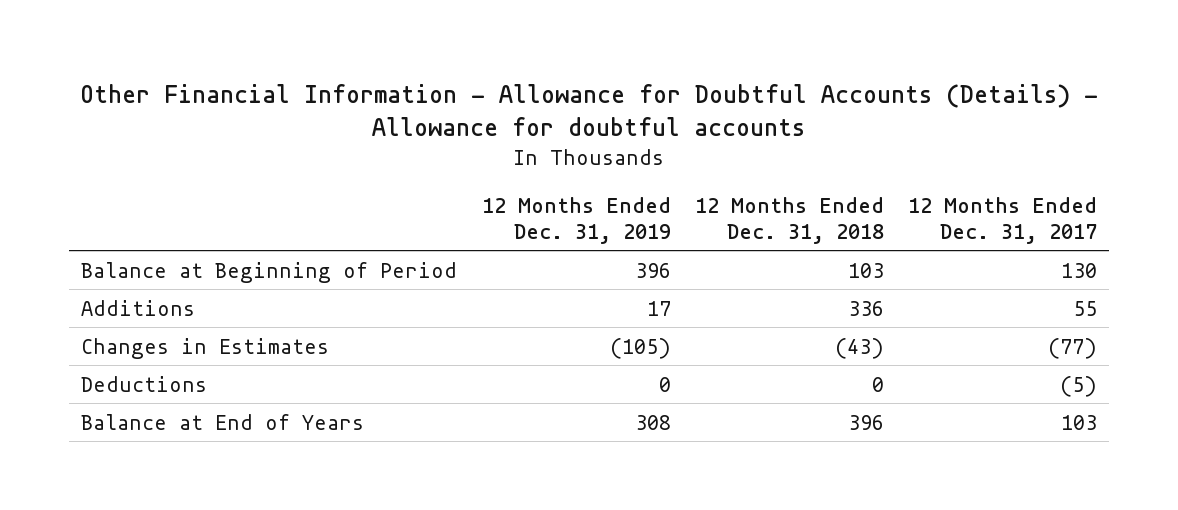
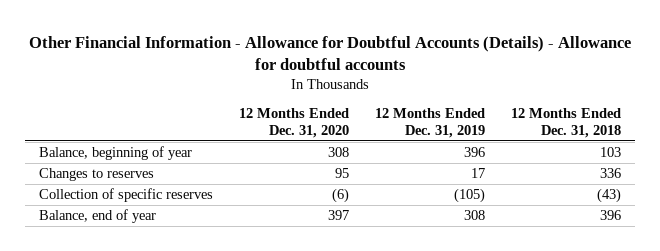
- | 12 Months Ended Dec. 31, 2019 | 12 Months Ended Dec. 31, 2018 | 12 Months Ended Dec. 31, 2017
+ | 12 Months Ended Dec. 31, 2020 | 12 Months Ended Dec. 31, 2019 | 12 Months Ended Dec. 31, 2018
- Balance at Beginning of Period | 396 | 103 | 130
- Additions | 17 | 336 | 55
- Changes in Estimates | (105) | (43) | (77)
- Deductions | 0 | 0 | (5)
- Balance at End of Years | 308 | 396 | 103
+ Balance, beginning of year | 308 | 396 | 103
+ Changes to reserves | 95 | 17 | 336
+ Collection of specific reserves | (6) | (105) | (43)
+ Balance, end of year | 397 | 308 | 396

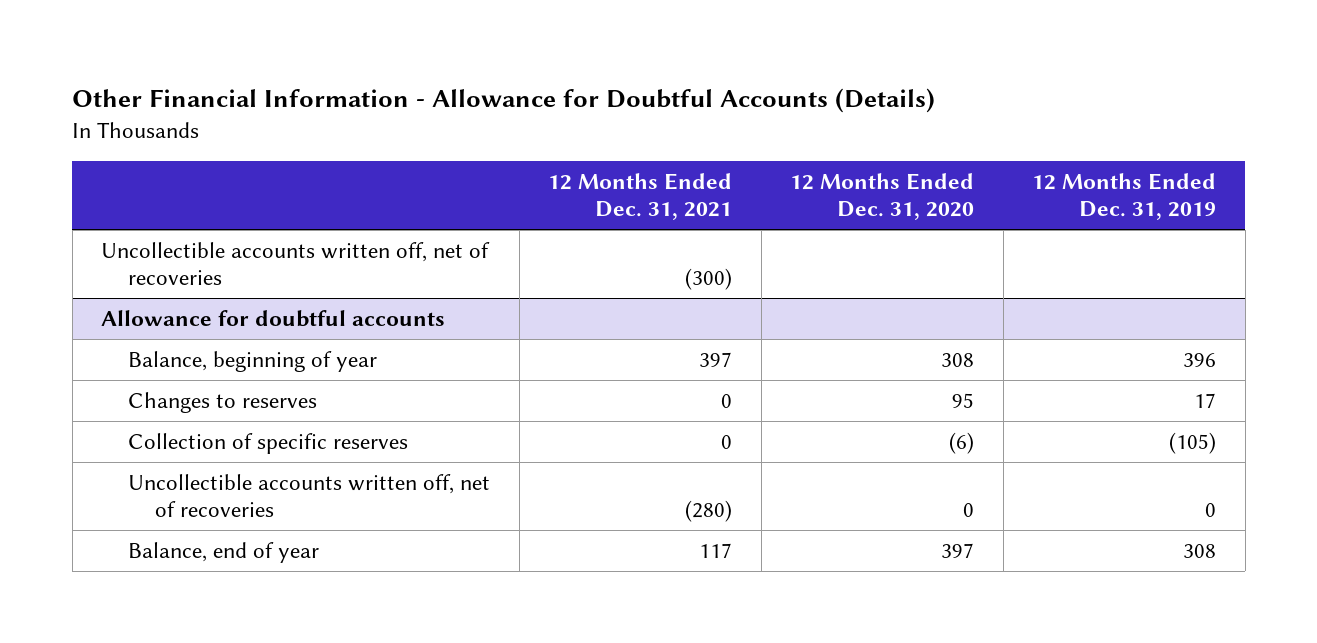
- Other Financial Information - Allowance for Doubtful Accounts (Details) - Allowance for doubtful accounts
+ Other Financial Information - Allowance for Doubtful Accounts (Details)
- | 12 Months Ended Dec. 31, 2020 | 12 Months Ended Dec. 31, 2019 | 12 Months Ended Dec. 31, 2018
+ | 12 Months Ended Dec. 31, 2021 | 12 Months Ended Dec. 31, 2020 | 12 Months Ended Dec. 31, 2019
+ Uncollectible accounts written off, net of recoveries | (300) | |
+ Allowance for doubtful accounts
+ Uncollectible accounts written off, net of recoveries | (280) | 0 | 0

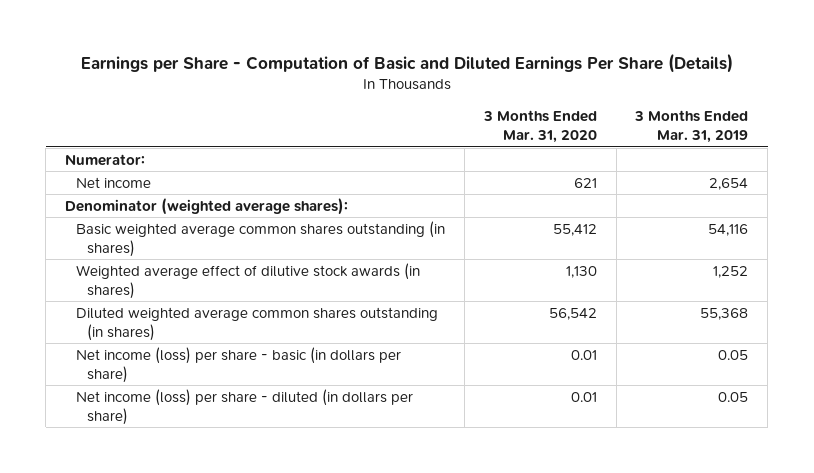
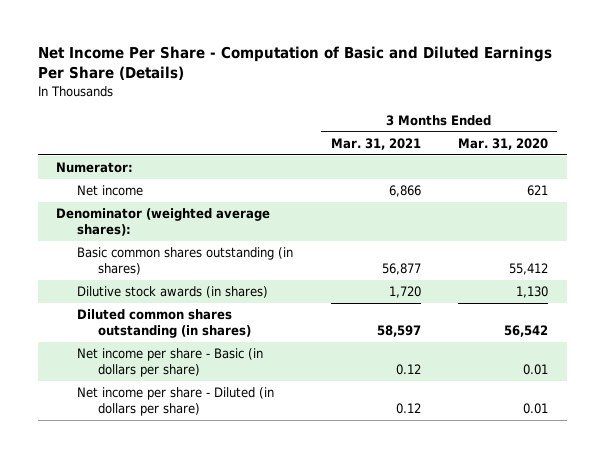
- Earnings per Share - Computation of Basic and Diluted Earnings Per Share (Details)
+ Net Income Per Share - Computation of Basic and Diluted Earnings Per Share (Details)
- | 3 Months Ended Mar. 31, 2020 | 3 Months Ended Mar. 31, 2019
+ | 3 Months Ended Mar. 31, 2021 | 3 Months Ended Mar. 31, 2020
- Basic weighted average common shares outstanding (in shares) | 55,412 | 54,116
- Weighted average effect of dilutive stock awards (in shares) | 1,130 | 1,252
- Diluted weighted average common shares outstanding (in shares) | 56,542 | 55,368
- Net income (loss) per share - basic (in dollars per share) | 0.01 | 0.05
- Net income (loss) per share - diluted (in dollars per share) | 0.01 | 0.05
+ Basic common shares outstanding (in shares) | 56,877 | 55,412
+ Dilutive stock awards (in shares) | 1,720 | 1,130
+ Diluted common shares outstanding (in shares) | 58,597 | 56,542
+ Net income per share - Basic (in dollars per share) | 0.12 | 0.01
+ Net income per share - Diluted (in dollars per share) | 0.12 | 0.01

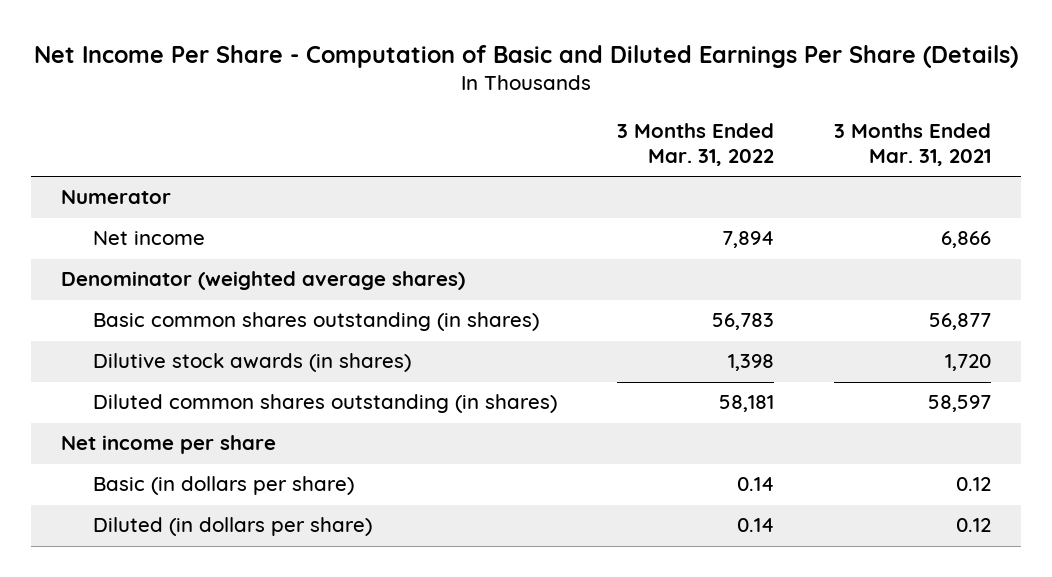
- | 3 Months Ended Mar. 31, 2021 | 3 Months Ended Mar. 31, 2020
+ | 3 Months Ended Mar. 31, 2022 | 3 Months Ended Mar. 31, 2021
- Numerator:
+ Numerator
- Denominator (weighted average shares):
+ Denominator (weighted average shares)
- Net income per share - Basic (in dollars per share) | 0.12 | 0.01
- Net income per share - Diluted (in dollars per share) | 0.12 | 0.01
+ Net income per share
+ Basic (in dollars per share) | 0.14 | 0.12
+ Diluted (in dollars per share) | 0.14 | 0.12

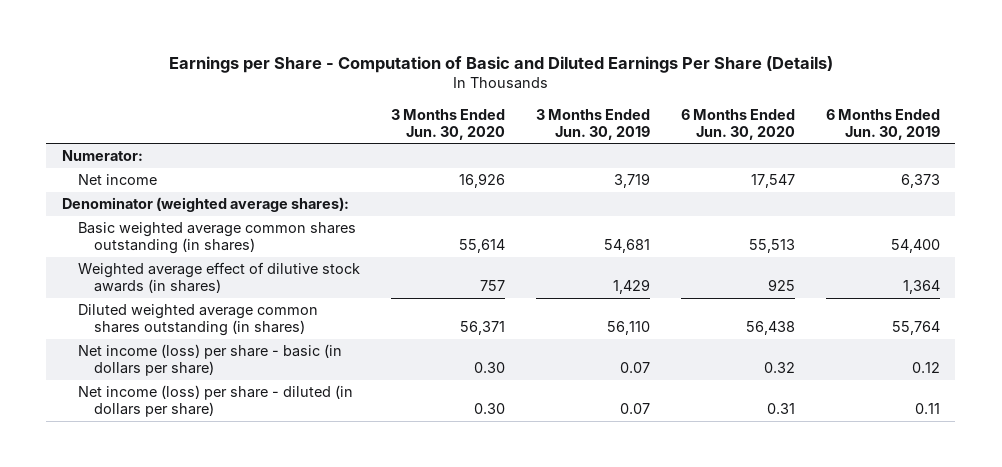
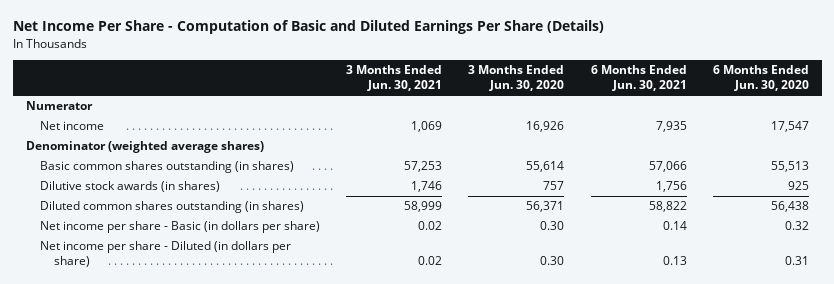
- Earnings per Share - Computation of Basic and Diluted Earnings Per Share (Details)
+ Net Income Per Share - Computation of Basic and Diluted Earnings Per Share (Details)
- | 3 Months Ended Jun. 30, 2020 | 3 Months Ended Jun. 30, 2019 | 6 Months Ended Jun. 30, 2020 | 6 Months Ended Jun. 30, 2019
+ | 3 Months Ended Jun. 30, 2021 | 3 Months Ended Jun. 30, 2020 | 6 Months Ended Jun. 30, 2021 | 6 Months Ended Jun. 30, 2020
- Numerator:
+ Numerator
- Denominator (weighted average shares):
- Basic weighted average common shares outstanding (in shares) | 55,614 | 54,681 | 55,513 | 54,400
- Weighted average effect of dilutive stock awards (in shares) | 757 | 1,429 | 925 | 1,364
- Diluted weighted average common shares outstanding (in shares) | 56,371 | 56,110 | 56,438 | 55,764
- Net income (loss) per share - basic (in dollars per share) | 0.30 | 0.07 | 0.32 | 0.12
- Net income (loss) per share - diluted (in dollars per share) | 0.30 | 0.07 | 0.31 | 0.11
+ Denominator (weighted average shares)
+ Basic common shares outstanding (in shares) | 57,253 | 55,614 | 57,066 | 55,513
+ Dilutive stock awards (in shares) | 1,746 | 757 | 1,756 | 925
+ Diluted common shares outstanding (in shares) | 58,999 | 56,371 | 58,822 | 56,438
+ Net income per share - Basic (in dollars per share) | 0.02 | 0.30 | 0.14 | 0.32
+ Net income per share - Diluted (in dollars per share) | 0.02 | 0.30 | 0.13 | 0.31

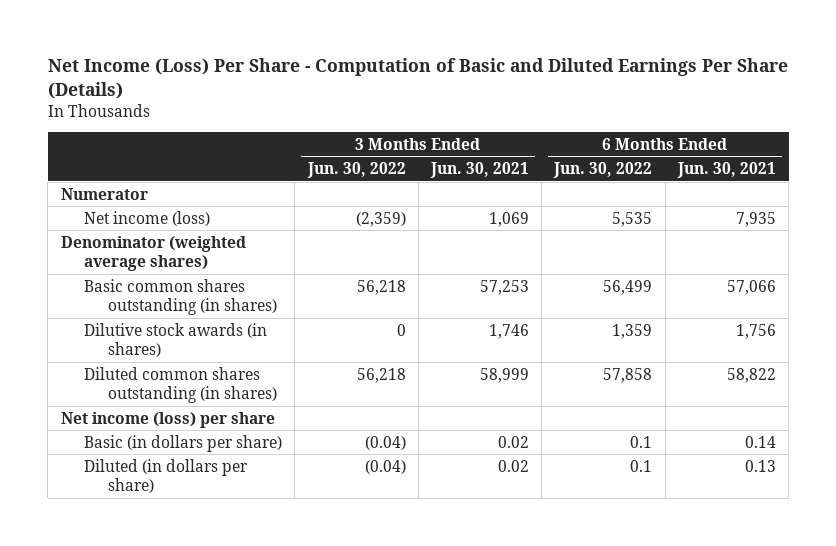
- Net Income Per Share - Computation of Basic and Diluted Earnings Per Share (Details)
+ Net Income (Loss) Per Share - Computation of Basic and Diluted Earnings Per Share (Details)
- | 3 Months Ended Jun. 30, 2021 | 3 Months Ended Jun. 30, 2020 | 6 Months Ended Jun. 30, 2021 | 6 Months Ended Jun. 30, 2020
+ | 3 Months Ended Jun. 30, 2022 | 3 Months Ended Jun. 30, 2021 | 6 Months Ended Jun. 30, 2022 | 6 Months Ended Jun. 30, 2021
- Net income | 1,069 | 16,926 | 7,935 | 17,547
+ Net income (loss) | (2,359) | 1,069 | 5,535 | 7,935
- Net income per share - Basic (in dollars per share) | 0.02 | 0.30 | 0.14 | 0.32
- Net income per share - Diluted (in dollars per share) | 0.02 | 0.30 | 0.13 | 0.31
+ Net income (loss) per share
+ Basic (in dollars per share) | (0.04) | 0.02 | 0.1 | 0.14
+ Diluted (in dollars per share) | (0.04) | 0.02 | 0.1 | 0.13

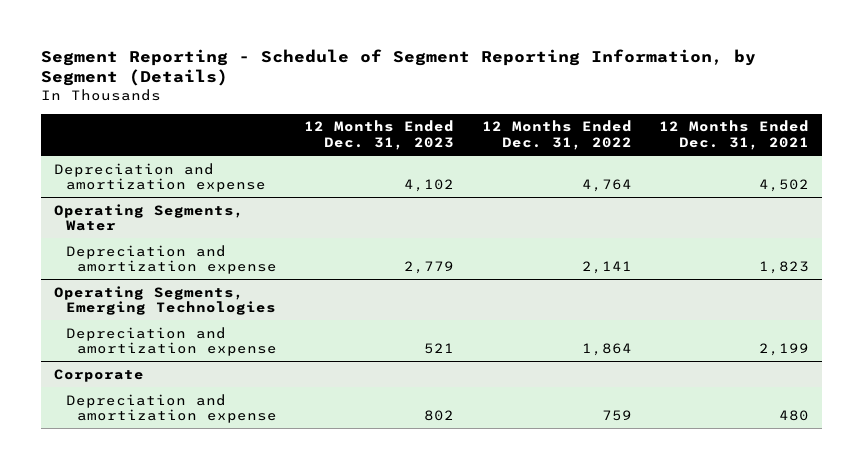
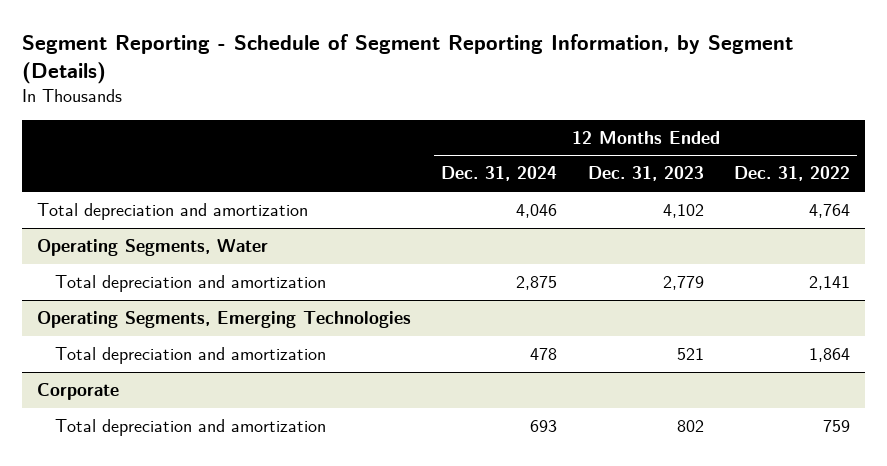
- | 12 Months Ended Dec. 31, 2023 | 12 Months Ended Dec. 31, 2022 | 12 Months Ended Dec. 31, 2021
+ | 12 Months Ended Dec. 31, 2024 | 12 Months Ended Dec. 31, 2023 | 12 Months Ended Dec. 31, 2022
- Depreciation and amortization expense | 4,102 | 4,764 | 4,502
+ Total depreciation and amortization | 4,046 | 4,102 | 4,764
@ Operating Segments, Water
- Depreciation and amortization expense | 2,779 | 2,141 | 1,823
+ Total depreciation and amortization | 2,875 | 2,779 | 2,141
@ Operating Segments, Emerging Technologies
- Depreciation and amortization expense | 521 | 1,864 | 2,199
+ Total depreciation and amortization | 478 | 521 | 1,864
@ Corporate
- Depreciation and amortization expense | 802 | 759 | 480
+ Total depreciation and amortization | 693 | 802 | 759

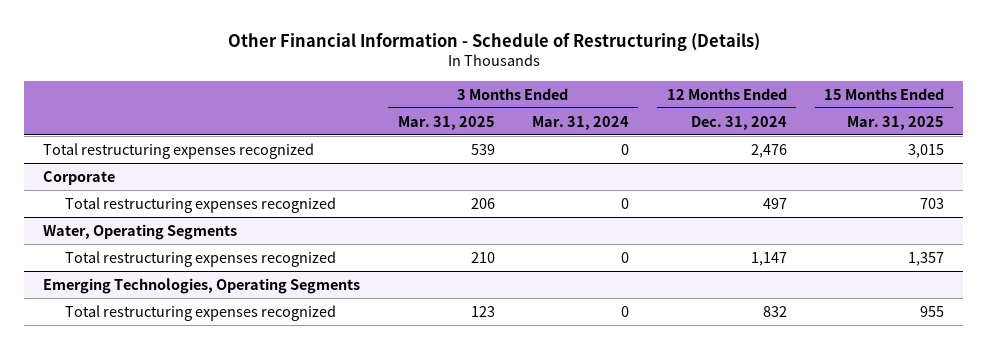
- Segment Reporting - Schedule of Segment Reporting Information, by Segment (Details)
+ Other Financial Information - Schedule of Restructuring (Details)
- | 12 Months Ended Dec. 31, 2024 | 12 Months Ended Dec. 31, 2023 | 12 Months Ended Dec. 31, 2022
+ | 3 Months Ended Mar. 31, 2025 | 3 Months Ended Mar. 31, 2024 | 12 Months Ended Dec. 31, 2024 | 15 Months Ended Mar. 31, 2025
- Total depreciation and amortization | 4,046 | 4,102 | 4,764
- Operating Segments, Water
- Total depreciation and amortization | 2,875 | 2,779 | 2,141
- Operating Segments, Emerging Technologies
- Total depreciation and amortization | 478 | 521 | 1,864
+ Total restructuring expenses recognized | 539 | 0 | 2,476 | 3,015
@ Corporate
- Total depreciation and amortization | 693 | 802 | 759
+ Total restructuring expenses recognized | 206 | 0 | 497 | 703
+ Water, Operating Segments
+ Total restructuring expenses recognized | 210 | 0 | 1,147 | 1,357
+ Emerging Technologies, Operating Segments
+ Total restructuring expenses recognized | 123 | 0 | 832 | 955

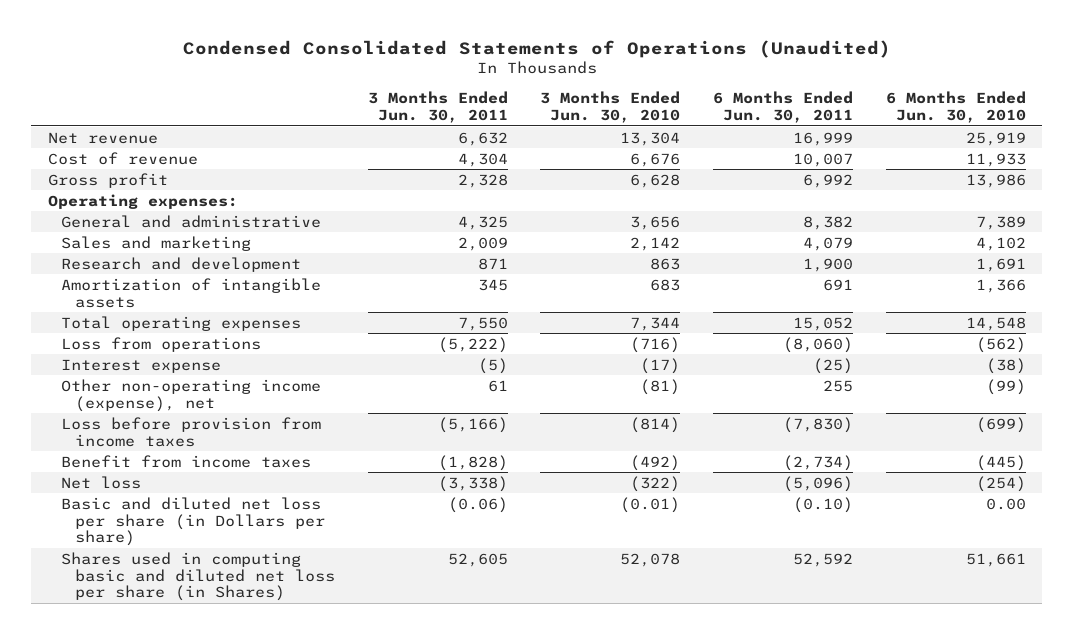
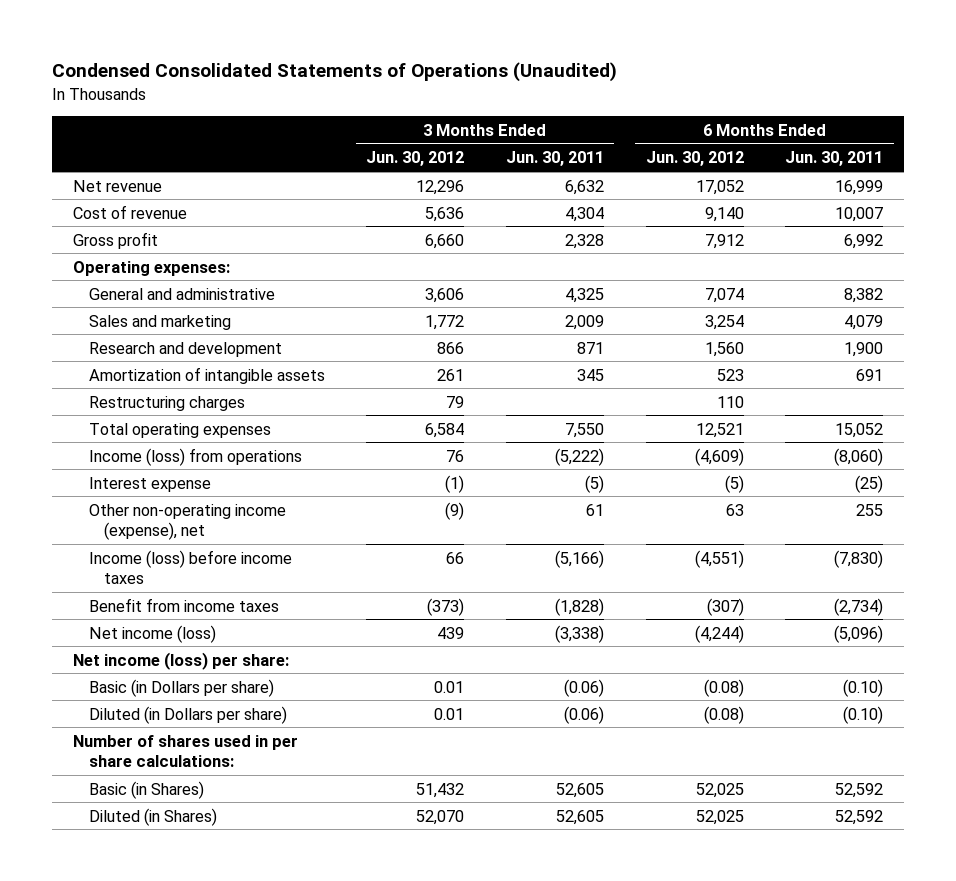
- | 3 Months Ended Jun. 30, 2011 | 3 Months Ended Jun. 30, 2010 | 6 Months Ended Jun. 30, 2011 | 6 Months Ended Jun. 30, 2010
+ | 3 Months Ended Jun. 30, 2012 | 3 Months Ended Jun. 30, 2011 | 6 Months Ended Jun. 30, 2012 | 6 Months Ended Jun. 30, 2011
+ Restructuring charges | 79 | | 110 |
- Loss from operations | (5,222) | (716) | (8,060) | (562)
+ Income (loss) from operations | 76 | (5,222) | (4,609) | (8,060)
- Loss before provision from income taxes | (5,166) | (814) | (7,830) | (699)
+ Income (loss) before income taxes | 66 | (5,166) | (4,551) | (7,830)
- Net loss | (3,338) | (322) | (5,096) | (254)
- Basic and diluted net loss per share (in Dollars per share) | (0.06) | (0.01) | (0.10) | 0.00
- Shares used in computing basic and diluted net loss per share (in Shares) | 52,605 | 52,078 | 52,592 | 51,661
+ Net income (loss) | 439 | (3,338) | (4,244) | (5,096)
+ Net income (loss) per share:
+ Basic (in Dollars per share) | 0.01 | (0.06) | (0.08) | (0.10)
+ Diluted (in Dollars per share) | 0.01 | (0.06) | (0.08) | (0.10)
+ Number of shares used in per share calculations:
+ Basic (in Shares) | 51,432 | 52,605 | 52,025 | 52,592
+ Diluted (in Shares) | 52,070 | 52,605 | 52,025 | 52,592

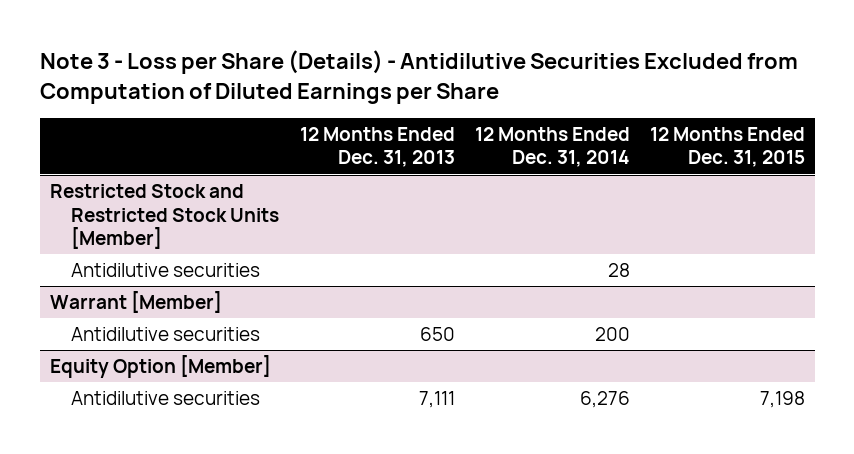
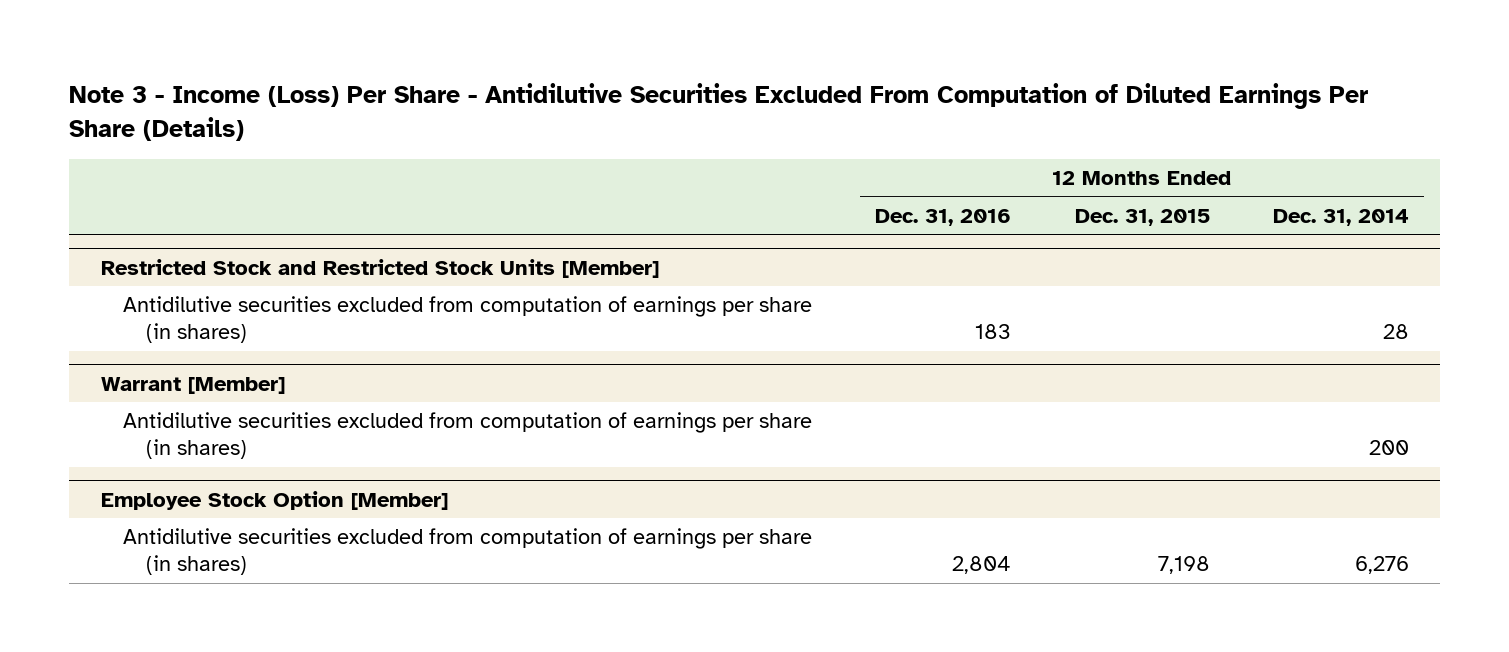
- Note 3 - Loss per Share (Details) - Antidilutive Securities Excluded from Computation of Diluted Earnings per Share
+ Note 3 - Income (Loss) Per Share - Antidilutive Securities Excluded From Computation of Diluted Earnings Per Share (Details)
- | 12 Months Ended Dec. 31, 2013 | 12 Months Ended Dec. 31, 2014 | 12 Months Ended Dec. 31, 2015
+ | 12 Months Ended Dec. 31, 2016 | 12 Months Ended Dec. 31, 2015 | 12 Months Ended Dec. 31, 2014
@ Restricted Stock and Restricted Stock Units [Member]
- Antidilutive securities | | 28 |
+ Antidilutive securities excluded from computation of earnings per share (in shares) | 183 | | 28
@ Warrant [Member]
- Antidilutive securities | 650 | 200 |
- Equity Option [Member]
- Antidilutive securities | 7,111 | 6,276 | 7,198
@ Warrant [Member]
+ Antidilutive securities excluded from computation of earnings per share (in shares) | | | 200
+ Employee Stock Option [Member]
+ Antidilutive securities excluded from computation of earnings per share (in shares) | 2,804 | 7,198 | 6,276

